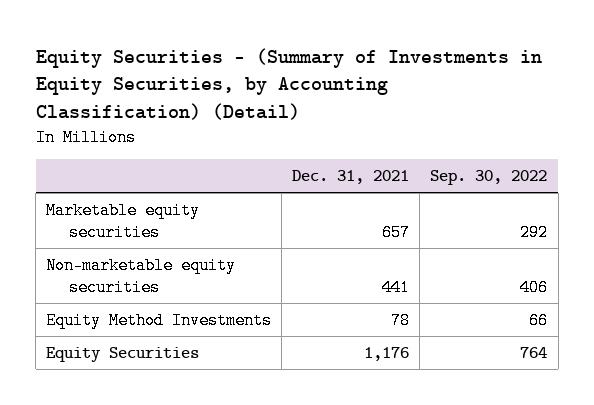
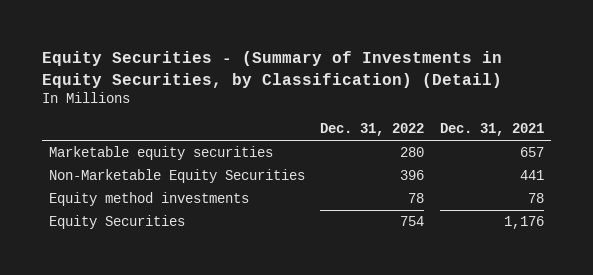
- Equity Securities - (Summary of Investments in Equity Securities, by Accounting Classification) (Detail)
+ Equity Securities - (Summary of Investments in Equity Securities, by Classification) (Detail)
- | Dec. 31, 2021 | Sep. 30, 2022
+ | Dec. 31, 2022 | Dec. 31, 2021
- Non-marketable equity securities | 441 | 406
- Equity Method Investments | 78 | 66
+ Non-Marketable Equity Securities | 396 | 441
+ Equity method investments | 78 | 78

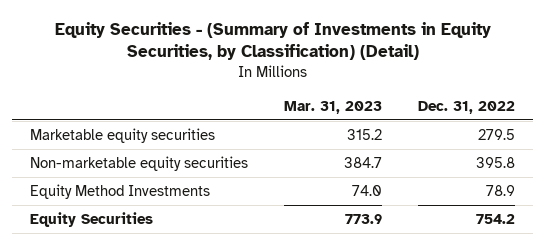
- | Dec. 31, 2022 | Dec. 31, 2021
+ | Mar. 31, 2023 | Dec. 31, 2022
- Marketable equity securities | 280 | 657
- Non-Marketable Equity Securities | 396 | 441
- Equity method investments | 78 | 78
- Equity Securities | 754 | 1,176
+ Marketable equity securities | 315.2 | 279.5
+ Non-marketable equity securities | 384.7 | 395.8
+ Equity Method Investments | 74.0 | 78.9
+ Equity Securities | 773.9 | 754.2

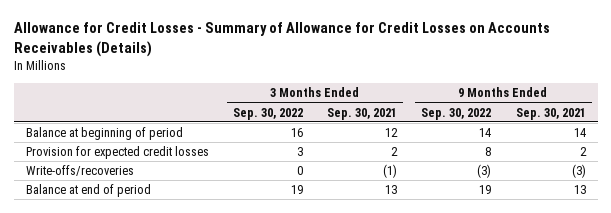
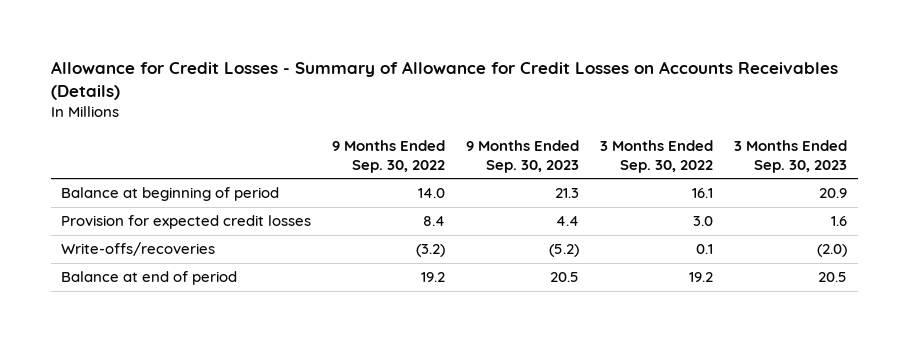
- | 3 Months Ended Sep. 30, 2022 | 3 Months Ended Sep. 30, 2021 | 9 Months Ended Sep. 30, 2022 | 9 Months Ended Sep. 30, 2021
+ | 9 Months Ended Sep. 30, 2022 | 9 Months Ended Sep. 30, 2023 | 3 Months Ended Sep. 30, 2022 | 3 Months Ended Sep. 30, 2023
- Balance at beginning of period | 16 | 12 | 14 | 14
- Provision for expected credit losses | 3 | 2 | 8 | 2
- Write-offs/recoveries | 0 | (1) | (3) | (3)
- Balance at end of period | 19 | 13 | 19 | 13
+ Balance at beginning of period | 14.0 | 21.3 | 16.1 | 20.9
+ Provision for expected credit losses | 8.4 | 4.4 | 3.0 | 1.6
+ Write-offs/recoveries | (3.2) | (5.2) | 0.1 | (2.0)
+ Balance at end of period | 19.2 | 20.5 | 19.2 | 20.5

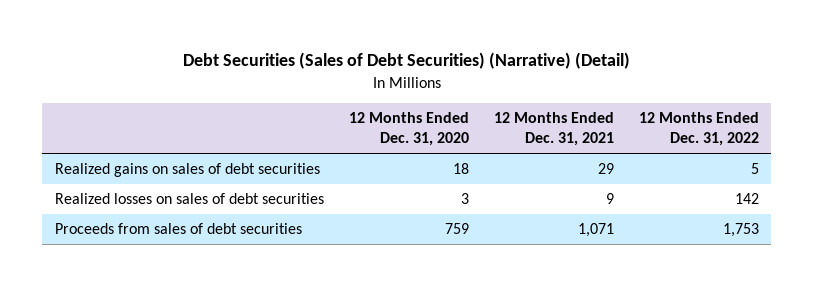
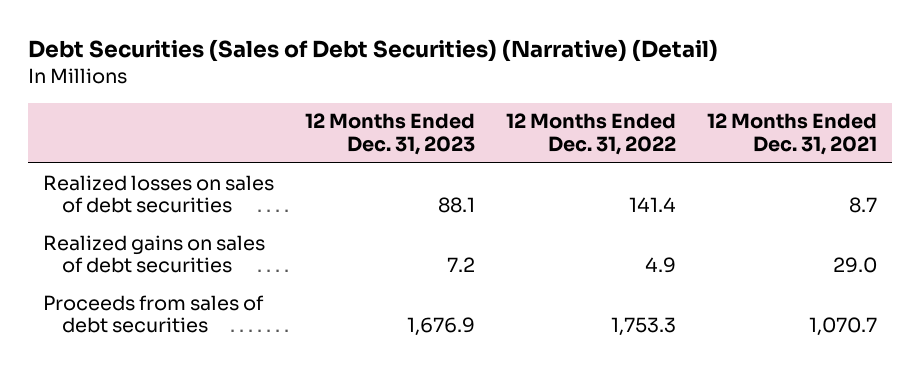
- | 12 Months Ended Dec. 31, 2020 | 12 Months Ended Dec. 31, 2021 | 12 Months Ended Dec. 31, 2022
+ | 12 Months Ended Dec. 31, 2023 | 12 Months Ended Dec. 31, 2022 | 12 Months Ended Dec. 31, 2021
- Realized gains on sales of debt securities | 18 | 29 | 5
- Realized losses on sales of debt securities | 3 | 9 | 142
- Proceeds from sales of debt securities | 759 | 1,071 | 1,753
+ Realized losses on sales of debt securities | 88.1 | 141.4 | 8.7
+ Realized gains on sales of debt securities | 7.2 | 4.9 | 29.0
+ Proceeds from sales of debt securities | 1,676.9 | 1,753.3 | 1,070.7

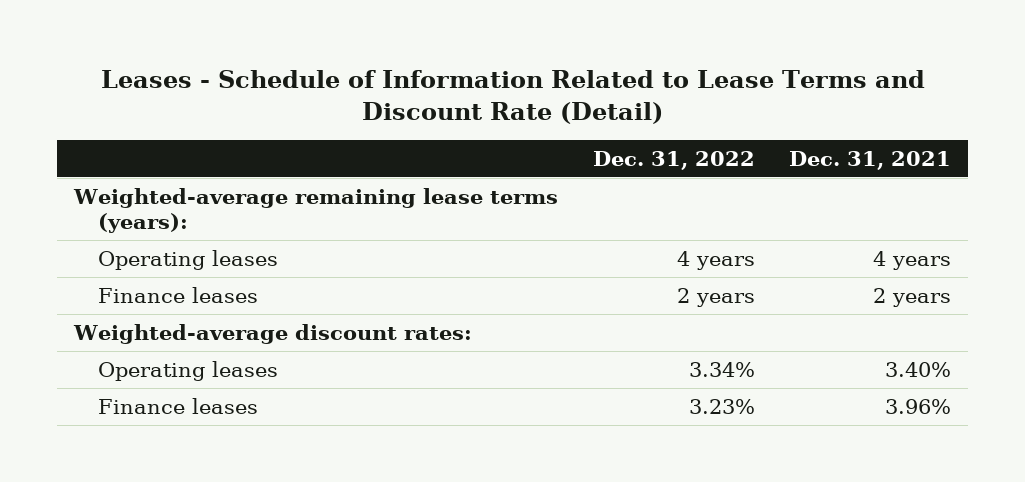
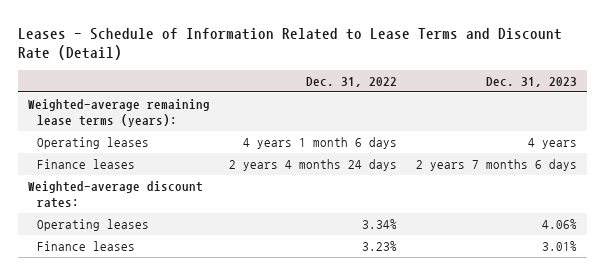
- | Dec. 31, 2022 | Dec. 31, 2021
+ | Dec. 31, 2022 | Dec. 31, 2023
- Operating leases | 4 years | 4 years
- Finance leases | 2 years | 2 years
+ Operating leases | 4 years 1 month 6 days | 4 years
+ Finance leases | 2 years 4 months 24 days | 2 years 7 months 6 days

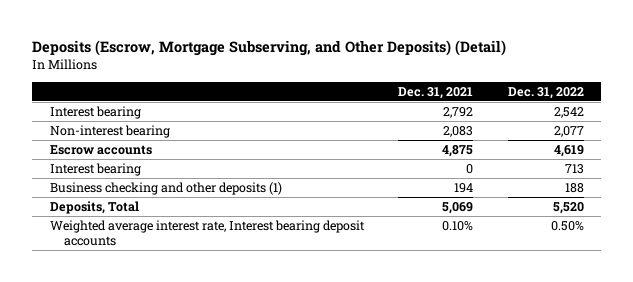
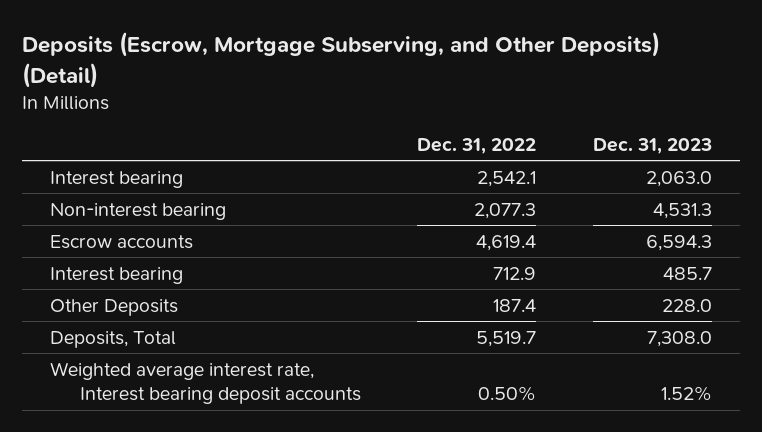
- | Dec. 31, 2021 | Dec. 31, 2022
+ | Dec. 31, 2022 | Dec. 31, 2023
- Interest bearing | 2,792 | 2,542
- Non-interest bearing | 2,083 | 2,077
- Escrow accounts | 4,875 | 4,619
- Interest bearing | 0 | 713
- Business checking and other deposits (1) | 194 | 188
- Deposits, Total | 5,069 | 5,520
+ Interest bearing | 2,542.1 | 2,063.0
+ Non-interest bearing | 2,077.3 | 4,531.3
+ Escrow accounts | 4,619.4 | 6,594.3
+ Interest bearing | 712.9 | 485.7
+ Other Deposits | 187.4 | 228.0
+ Deposits, Total | 5,519.7 | 7,308.0

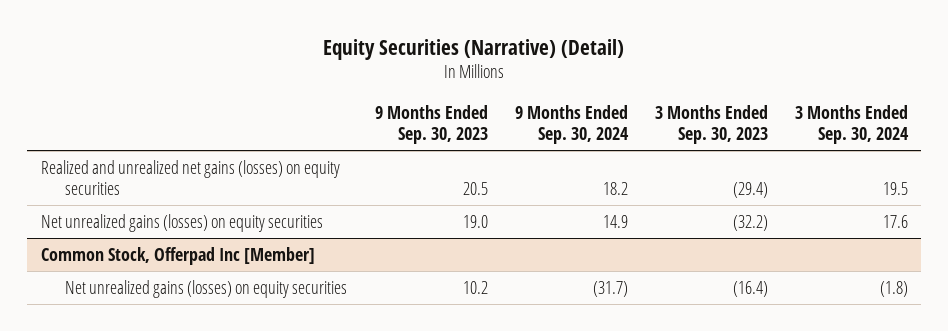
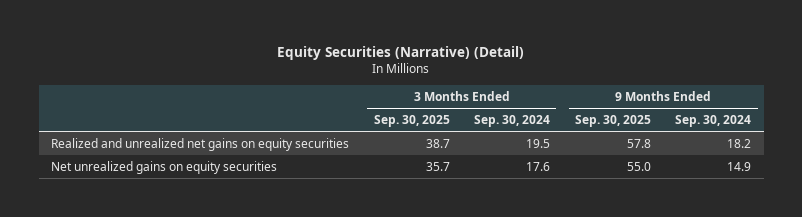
- | 9 Months Ended Sep. 30, 2023 | 9 Months Ended Sep. 30, 2024 | 3 Months Ended Sep. 30, 2023 | 3 Months Ended Sep. 30, 2024
+ | 3 Months Ended Sep. 30, 2025 | 3 Months Ended Sep. 30, 2024 | 9 Months Ended Sep. 30, 2025 | 9 Months Ended Sep. 30, 2024
- Realized and unrealized net gains (losses) on equity securities | 20.5 | 18.2 | (29.4) | 19.5
- Net unrealized gains (losses) on equity securities | 19.0 | 14.9 | (32.2) | 17.6
- Common Stock, Offerpad Inc [Member]
- Net unrealized gains (losses) on equity securities | 10.2 | (31.7) | (16.4) | (1.8)
+ Realized and unrealized net gains on equity securities | 38.7 | 19.5 | 57.8 | 18.2
+ Net unrealized gains on equity securities | 35.7 | 17.6 | 55.0 | 14.9

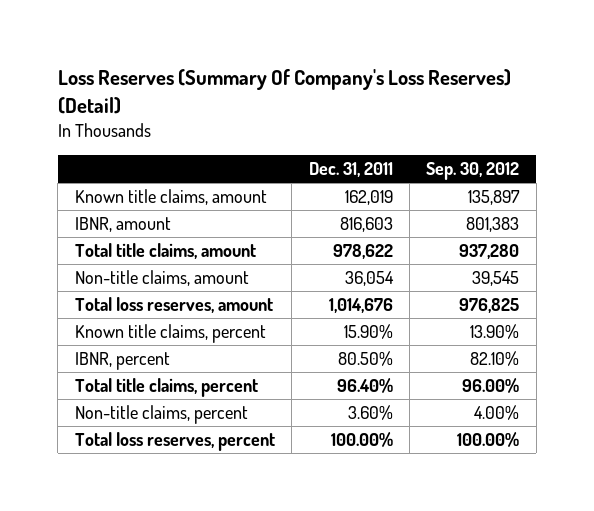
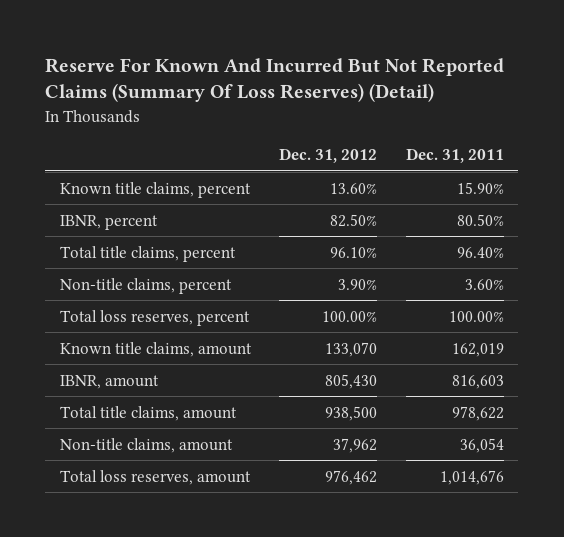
- Loss Reserves (Summary Of Company's Loss Reserves) (Detail)
+ Reserve For Known And Incurred But Not Reported Claims (Summary Of Loss Reserves) (Detail)
- | Dec. 31, 2011 | Sep. 30, 2012
+ | Dec. 31, 2012 | Dec. 31, 2011
moved down: Known title claims, amount | 133,070 | 162,019
moved down: IBNR, amount | 805,430 | 816,603
moved down: Total title claims, amount | 938,500 | 978,622
moved down: Non-title claims, amount | 37,962 | 36,054
moved down: Total loss reserves, amount | 976,462 | 1,014,676

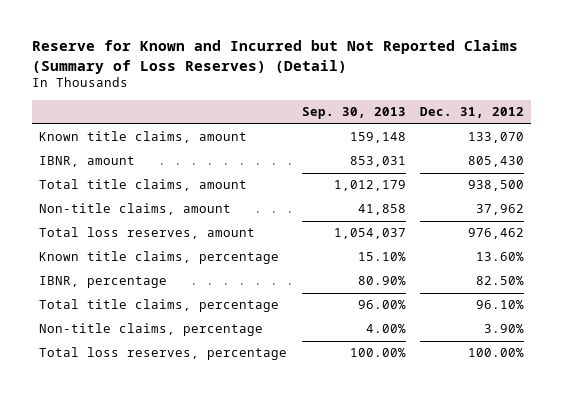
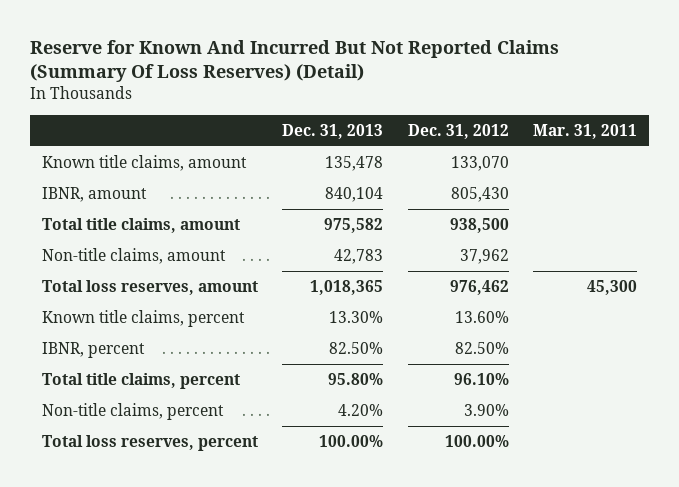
- Reserve for Known and Incurred but Not Reported Claims (Summary of Loss Reserves) (Detail)
+ Reserve for Known And Incurred But Not Reported Claims (Summary Of Loss Reserves) (Detail)
- | Sep. 30, 2013 | Dec. 31, 2012
+ | Dec. 31, 2013 | Dec. 31, 2012 | Mar. 31, 2011
- Known title claims, percentage | 15.10% | 13.60%
- IBNR, percentage | 80.90% | 82.50%
- Total title claims, percentage | 96.00% | 96.10%
- Non-title claims, percentage | 4.00% | 3.90%
- Total loss reserves, percentage | 100.00% | 100.00%
+ Known title claims, percent | 13.30% | 13.60% |
+ IBNR, percent | 82.50% | 82.50% |
+ Total title claims, percent | 95.80% | 96.10% |
+ Non-title claims, percent | 4.20% | 3.90% |
+ Total loss reserves, percent | 100.00% | 100.00% |

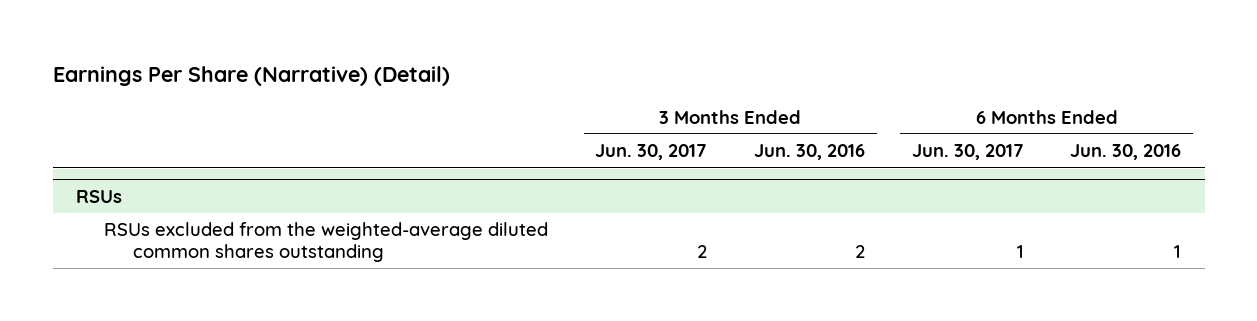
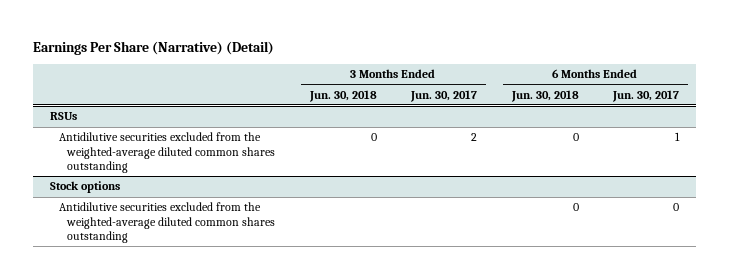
- | 3 Months Ended Jun. 30, 2017 | 3 Months Ended Jun. 30, 2016 | 6 Months Ended Jun. 30, 2017 | 6 Months Ended Jun. 30, 2016
+ | 3 Months Ended Jun. 30, 2018 | 3 Months Ended Jun. 30, 2017 | 6 Months Ended Jun. 30, 2018 | 6 Months Ended Jun. 30, 2017
@ RSUs
- RSUs excluded from the weighted-average diluted common shares outstanding | 2 | 2 | 1 | 1
+ Antidilutive securities excluded from the weighted-average diluted common shares outstanding | 0 | 2 | 0 | 1
+ Stock options
+ Antidilutive securities excluded from the weighted-average diluted common shares outstanding | | | 0 | 0

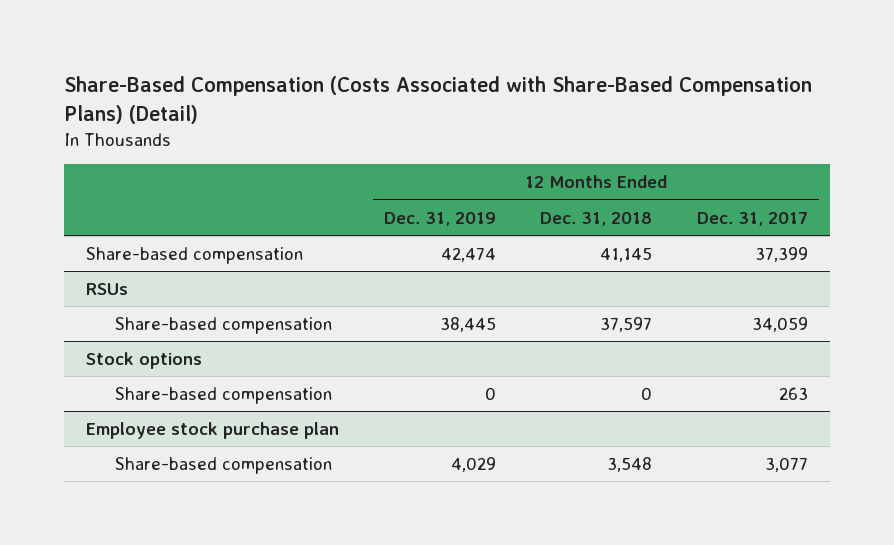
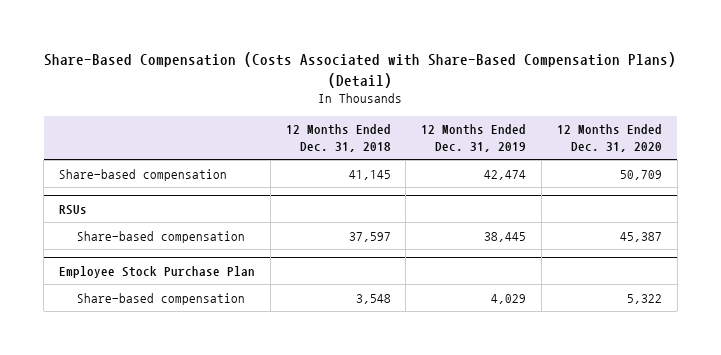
- | 12 Months Ended Dec. 31, 2019 | 12 Months Ended Dec. 31, 2018 | 12 Months Ended Dec. 31, 2017
+ | 12 Months Ended Dec. 31, 2018 | 12 Months Ended Dec. 31, 2019 | 12 Months Ended Dec. 31, 2020
- Stock options
- Share-based compensation | 0 | 0 | 263
- Employee stock purchase plan
+ Employee Stock Purchase Plan

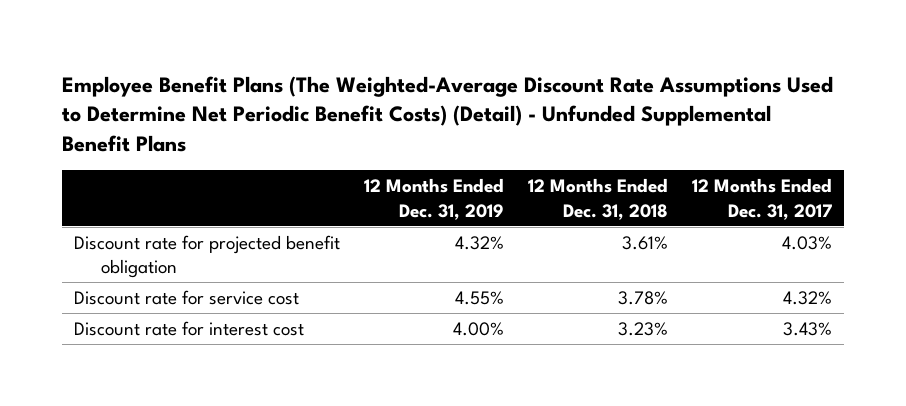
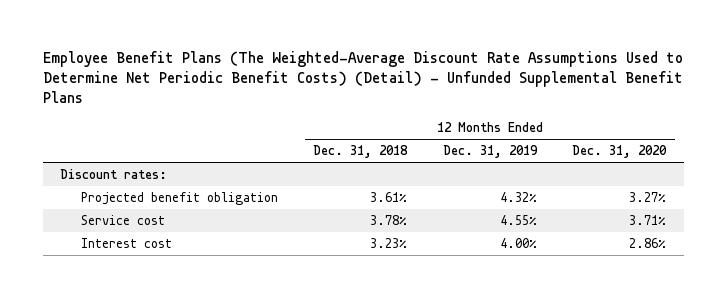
- | 12 Months Ended Dec. 31, 2019 | 12 Months Ended Dec. 31, 2018 | 12 Months Ended Dec. 31, 2017
+ | 12 Months Ended Dec. 31, 2018 | 12 Months Ended Dec. 31, 2019 | 12 Months Ended Dec. 31, 2020
- Discount rate for projected benefit obligation | 4.32% | 3.61% | 4.03%
- Discount rate for service cost | 4.55% | 3.78% | 4.32%
- Discount rate for interest cost | 4.00% | 3.23% | 3.43%
+ Discount rates:
+ Projected benefit obligation | 3.61% | 4.32% | 3.27%
+ Service cost | 3.78% | 4.55% | 3.71%
+ Interest cost | 3.23% | 4.00% | 2.86%

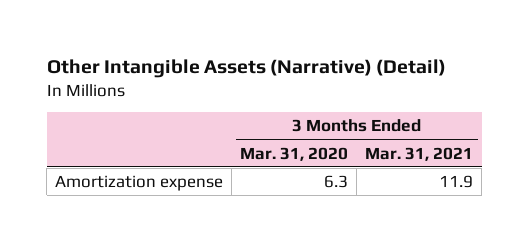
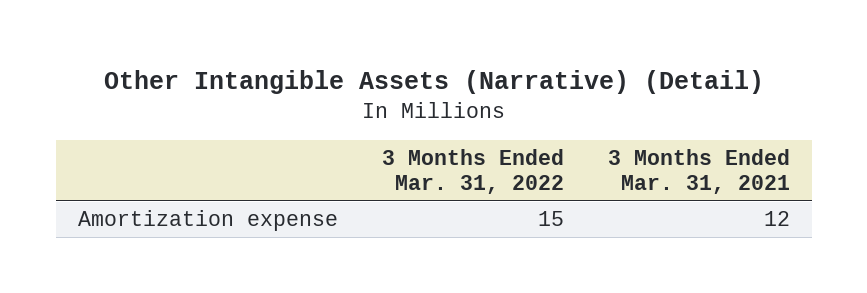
- | 3 Months Ended Mar. 31, 2020 | 3 Months Ended Mar. 31, 2021
+ | 3 Months Ended Mar. 31, 2022 | 3 Months Ended Mar. 31, 2021
- Amortization expense | 6.3 | 11.9
+ Amortization expense | 15 | 12

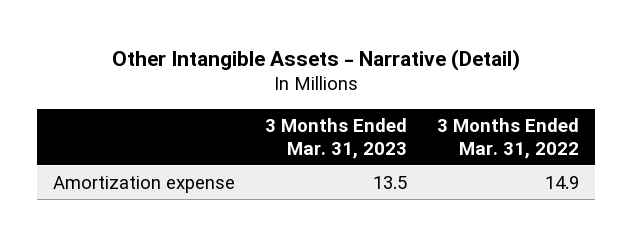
- Other Intangible Assets (Narrative) (Detail)
+ Other Intangible Assets - Narrative (Detail)
- | 3 Months Ended Mar. 31, 2022 | 3 Months Ended Mar. 31, 2021
+ | 3 Months Ended Mar. 31, 2023 | 3 Months Ended Mar. 31, 2022
- Amortization expense | 15 | 12
+ Amortization expense | 13.5 | 14.9

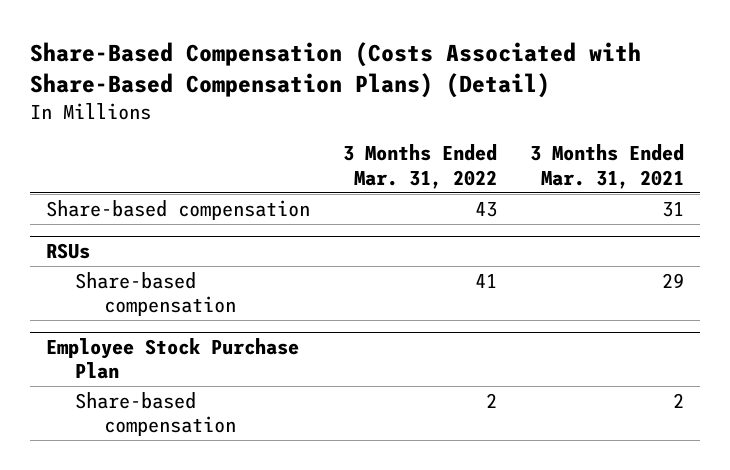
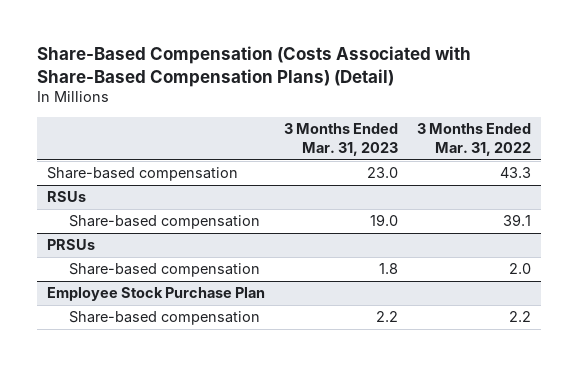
- | 3 Months Ended Mar. 31, 2022 | 3 Months Ended Mar. 31, 2021
+ | 3 Months Ended Mar. 31, 2023 | 3 Months Ended Mar. 31, 2022
- Share-based compensation | 43 | 31
+ Share-based compensation | 23.0 | 43.3
@ RSUs
- Share-based compensation | 41 | 29
+ Share-based compensation | 19.0 | 39.1
+ PRSUs
+ Share-based compensation | 1.8 | 2.0
@ Employee Stock Purchase Plan
- Share-based compensation | 2 | 2
+ Share-based compensation | 2.2 | 2.2

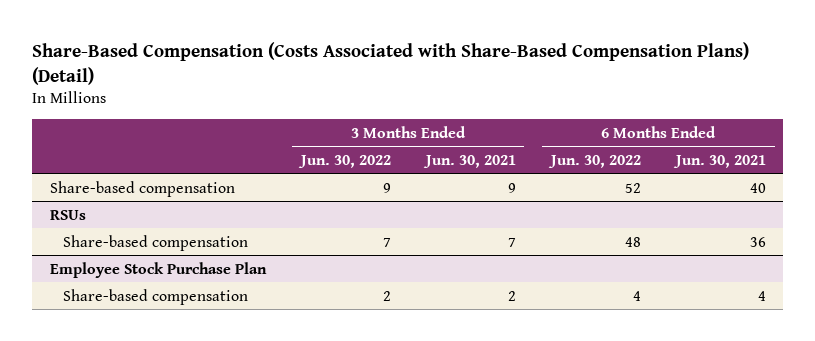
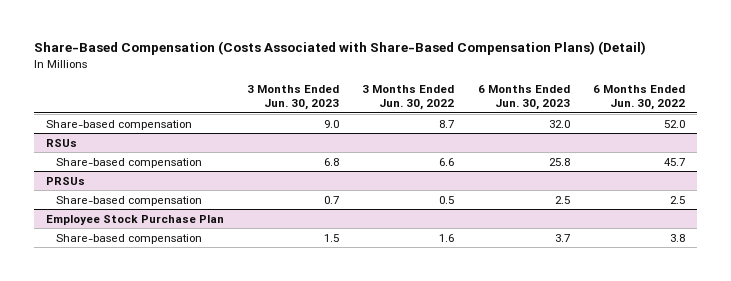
- | 3 Months Ended Jun. 30, 2022 | 3 Months Ended Jun. 30, 2021 | 6 Months Ended Jun. 30, 2022 | 6 Months Ended Jun. 30, 2021
+ | 3 Months Ended Jun. 30, 2023 | 3 Months Ended Jun. 30, 2022 | 6 Months Ended Jun. 30, 2023 | 6 Months Ended Jun. 30, 2022
- Share-based compensation | 9 | 9 | 52 | 40
+ Share-based compensation | 9.0 | 8.7 | 32.0 | 52.0
@ RSUs
- Share-based compensation | 7 | 7 | 48 | 36
+ Share-based compensation | 6.8 | 6.6 | 25.8 | 45.7
+ PRSUs
+ Share-based compensation | 0.7 | 0.5 | 2.5 | 2.5
@ Employee Stock Purchase Plan
- Share-based compensation | 2 | 2 | 4 | 4
+ Share-based compensation | 1.5 | 1.6 | 3.7 | 3.8

